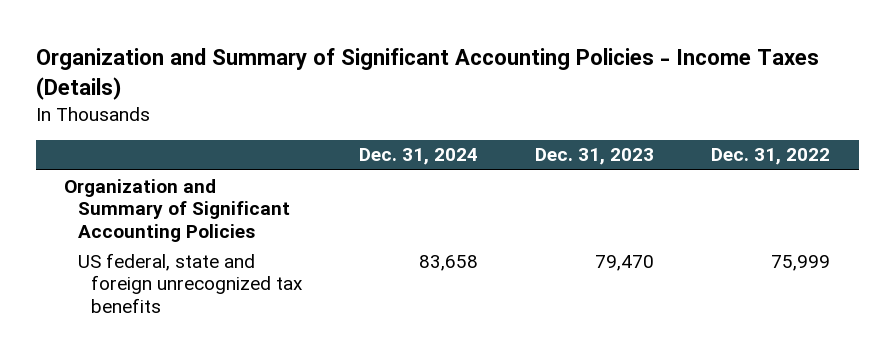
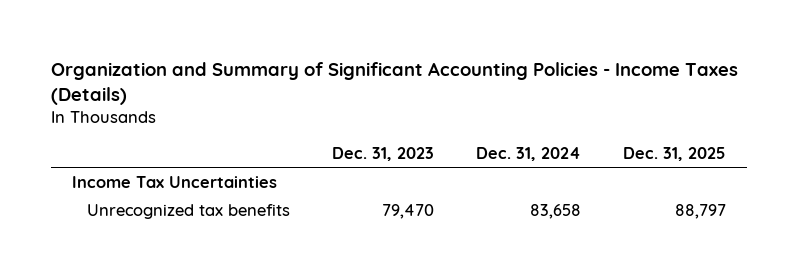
- | Dec. 31, 2024 | Dec. 31, 2023 | Dec. 31, 2022
+ | Dec. 31, 2023 | Dec. 31, 2024 | Dec. 31, 2025
- Organization and Summary of Significant Accounting Policies
- US federal, state and foreign unrecognized tax benefits | 83,658 | 79,470 | 75,999
+ Income Tax Uncertainties
+ Unrecognized tax benefits | 79,470 | 83,658 | 88,797

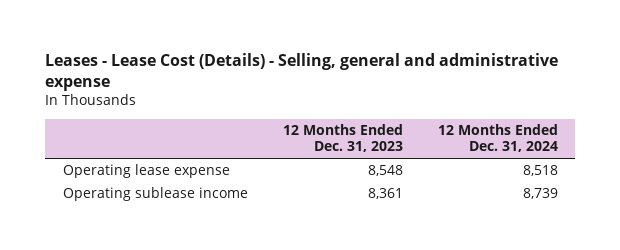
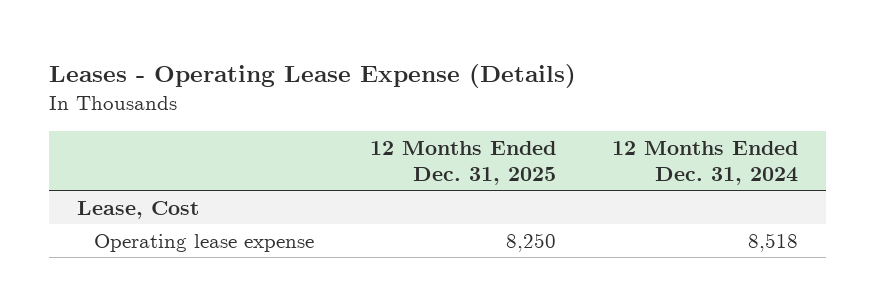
- Leases - Lease Cost (Details) - Selling, general and administrative expense
+ Leases - Operating Lease Expense (Details)
- | 12 Months Ended Dec. 31, 2023 | 12 Months Ended Dec. 31, 2024
+ | 12 Months Ended Dec. 31, 2025 | 12 Months Ended Dec. 31, 2024
+ Lease, Cost
- Operating sublease income | 8,361 | 8,739

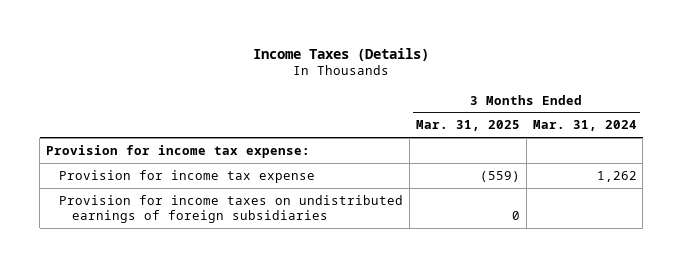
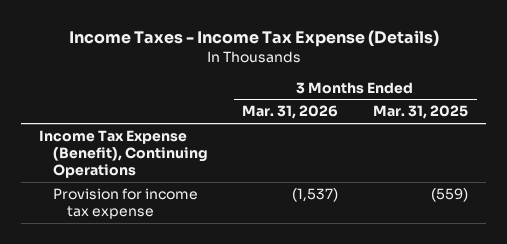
- Income Taxes (Details)
+ Income Taxes - Income Tax Expense (Details)
- | 3 Months Ended Mar. 31, 2025 | 3 Months Ended Mar. 31, 2024
+ | 3 Months Ended Mar. 31, 2026 | 3 Months Ended Mar. 31, 2025
- Provision for income tax expense:
+ Income Tax Expense (Benefit), Continuing Operations
- Provision for income taxes on undistributed earnings of foreign subsidiaries | 0 |

